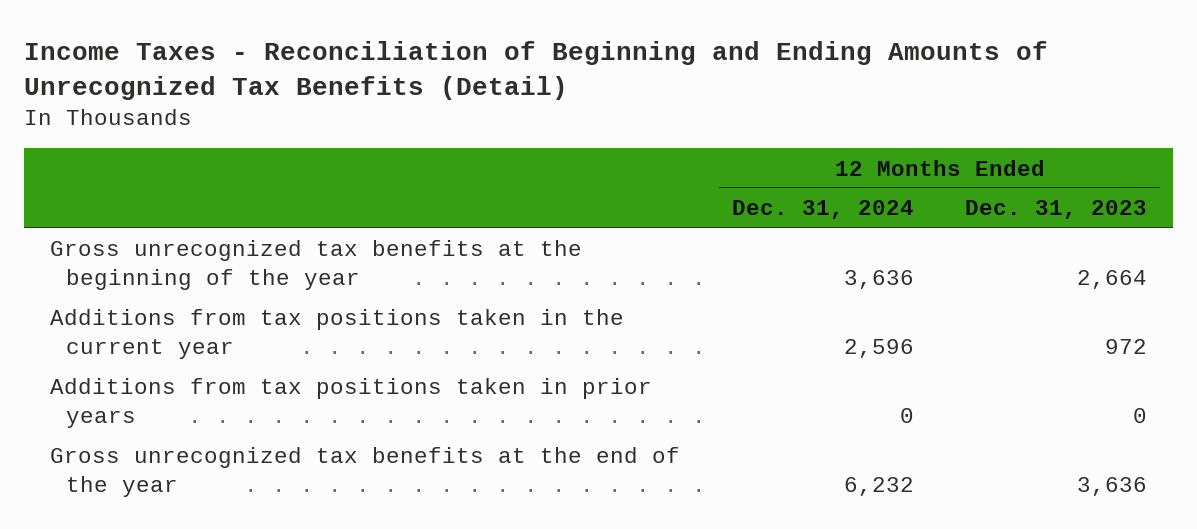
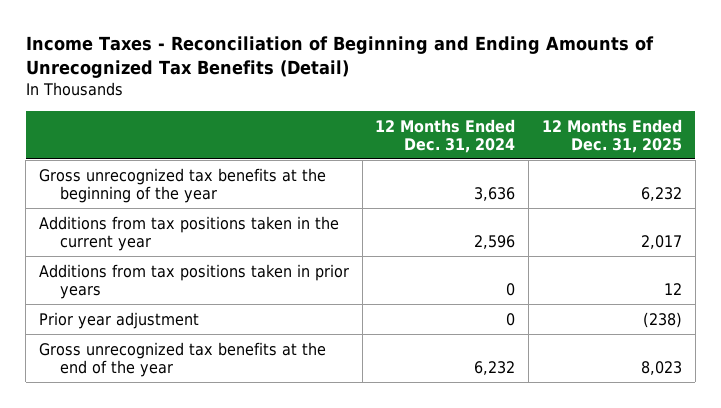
- | 12 Months Ended Dec. 31, 2024 | 12 Months Ended Dec. 31, 2023
+ | 12 Months Ended Dec. 31, 2024 | 12 Months Ended Dec. 31, 2025
+ Prior year adjustment | 0 | (238)

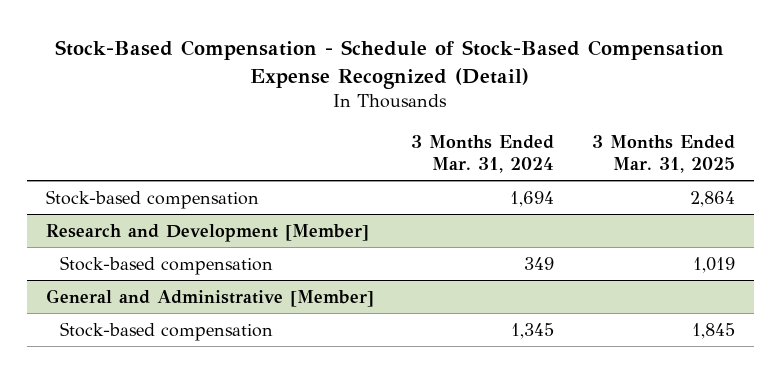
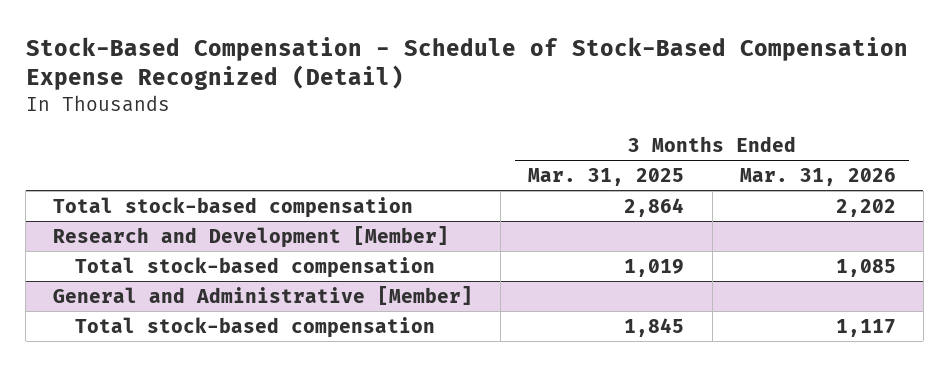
- | 3 Months Ended Mar. 31, 2024 | 3 Months Ended Mar. 31, 2025
+ | 3 Months Ended Mar. 31, 2025 | 3 Months Ended Mar. 31, 2026
- Stock-based compensation | 1,694 | 2,864
+ Total stock-based compensation | 2,864 | 2,202
@ Research and Development [Member]
- Stock-based compensation | 349 | 1,019
+ Total stock-based compensation | 1,019 | 1,085
@ General and Administrative [Member]
- Stock-based compensation | 1,345 | 1,845
+ Total stock-based compensation | 1,845 | 1,117

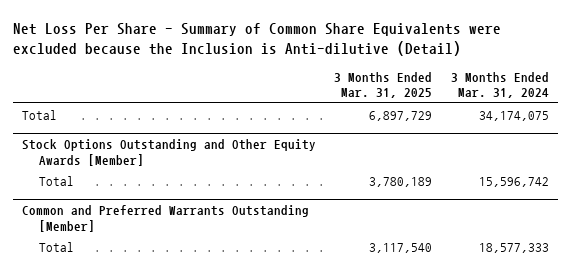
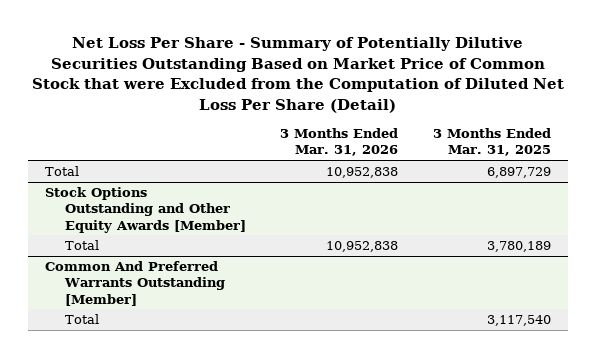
- Net Loss Per Share - Summary of Common Share Equivalents were excluded because the Inclusion is Anti-dilutive (Detail)
+ Net Loss Per Share - Summary of Potentially Dilutive Securities Outstanding Based on Market Price of Common Stock that were Excluded from the Computation of Diluted Net Loss Per Share (Detail)
- | 3 Months Ended Mar. 31, 2025 | 3 Months Ended Mar. 31, 2024
+ | 3 Months Ended Mar. 31, 2026 | 3 Months Ended Mar. 31, 2025
- Common and Preferred Warrants Outstanding [Member]
+ Common And Preferred Warrants Outstanding [Member]

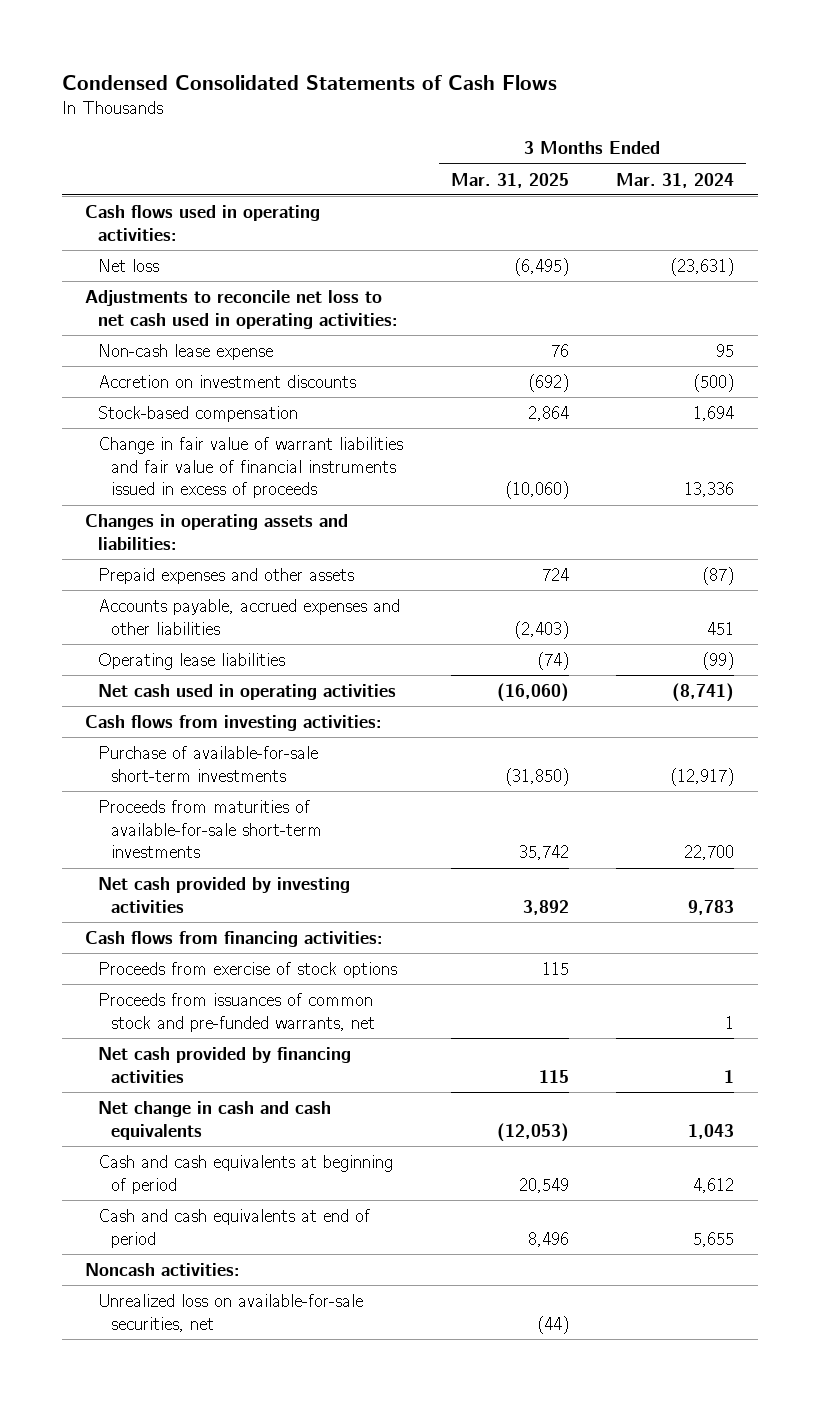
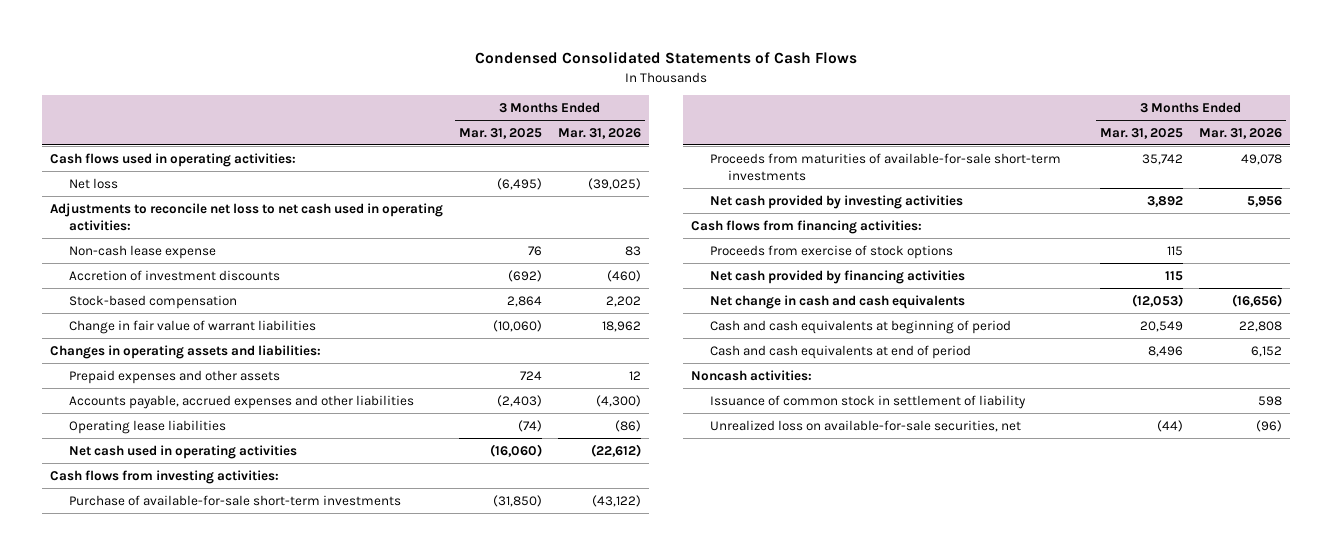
- | 3 Months Ended Mar. 31, 2025 | 3 Months Ended Mar. 31, 2024
+ | 3 Months Ended Mar. 31, 2025 | 3 Months Ended Mar. 31, 2026
- Accretion on investment discounts | (692) | (500)
+ Accretion of investment discounts | (692) | (460)
- Change in fair value of warrant liabilities and fair value of financial instruments issued in excess of proceeds | (10,060) | 13,336
+ Change in fair value of warrant liabilities | (10,060) | 18,962
- Proceeds from issuances of common stock and pre-funded warrants, net | | 1
+ Issuance of common stock in settlement of liability | | 598

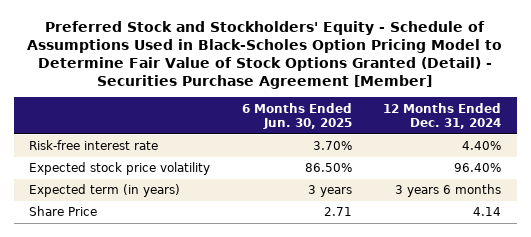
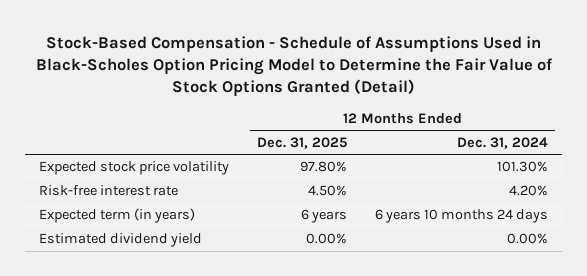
- Preferred Stock and Stockholders' Equity - Schedule of Assumptions Used in Black-Scholes Option Pricing Model to Determine Fair Value of Stock Options Granted (Detail) - Securities Purchase Agreement [Member]
+ Stock-Based Compensation - Schedule of Assumptions Used in Black-Scholes Option Pricing Model to Determine the Fair Value of Stock Options Granted (Detail)
- | 6 Months Ended Jun. 30, 2025 | 12 Months Ended Dec. 31, 2024
+ | 12 Months Ended Dec. 31, 2025 | 12 Months Ended Dec. 31, 2024
- Risk-free interest rate | 3.70% | 4.40%
- Expected stock price volatility | 86.50% | 96.40%
- Expected term (in years) | 3 years | 3 years 6 months
- Share Price | 2.71 | 4.14
+ Expected stock price volatility | 97.80% | 101.30%
+ Risk-free interest rate | 4.50% | 4.20%
+ Expected term (in years) | 6 years | 6 years 10 months 24 days
+ Estimated dividend yield | 0.00% | 0.00%

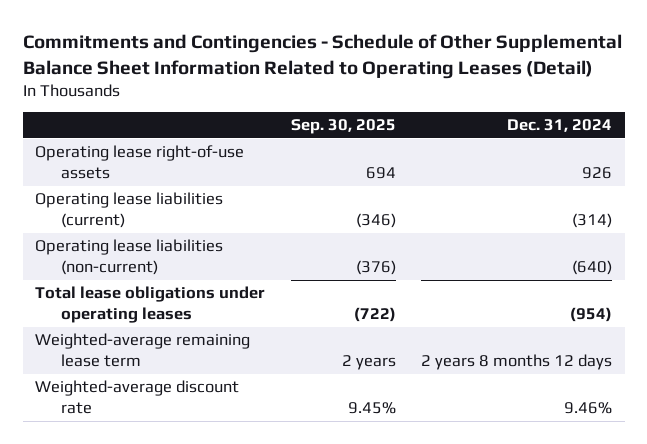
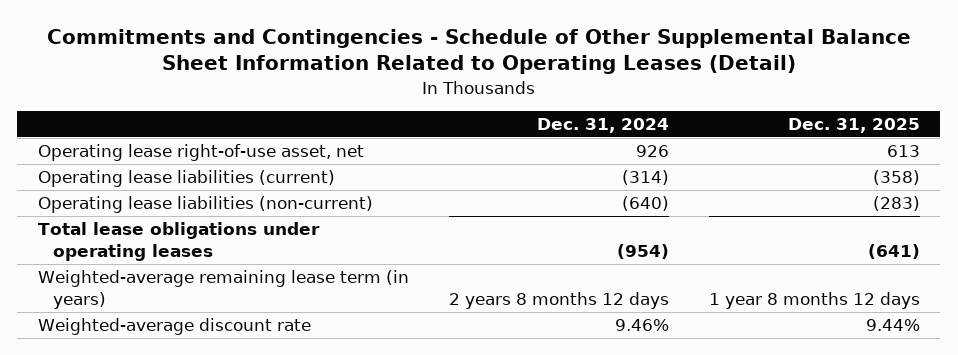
- | Sep. 30, 2025 | Dec. 31, 2024
+ | Dec. 31, 2024 | Dec. 31, 2025
- Operating lease right-of-use assets | 694 | 926
+ Operating lease right-of-use asset, net | 926 | 613
- Weighted-average remaining lease term | 2 years | 2 years 8 months 12 days
+ Weighted-average remaining lease term (in years) | 2 years 8 months 12 days | 1 year 8 months 12 days

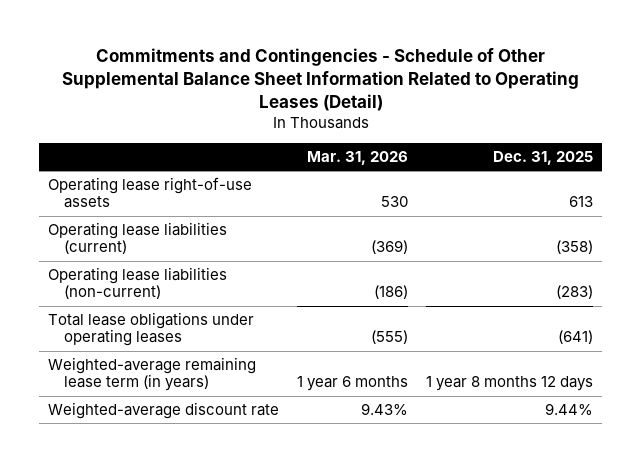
- | Dec. 31, 2024 | Dec. 31, 2025
+ | Mar. 31, 2026 | Dec. 31, 2025
- Operating lease right-of-use asset, net | 926 | 613
+ Operating lease right-of-use assets | 530 | 613

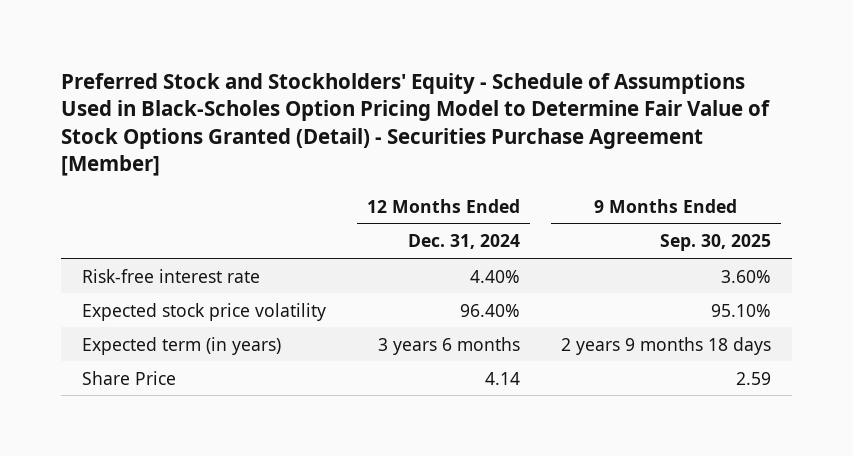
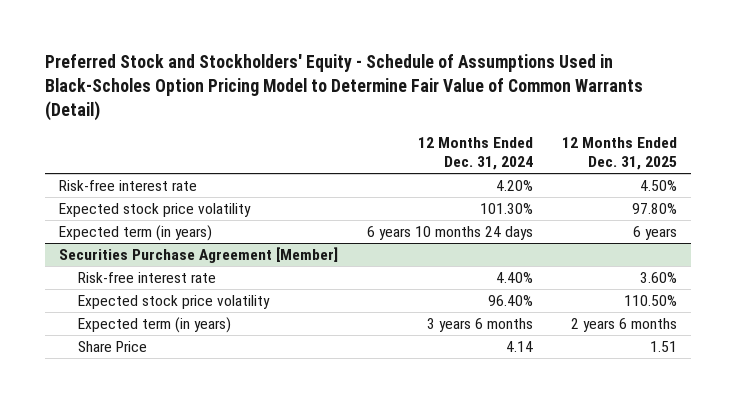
- Preferred Stock and Stockholders' Equity - Schedule of Assumptions Used in Black-Scholes Option Pricing Model to Determine Fair Value of Stock Options Granted (Detail) - Securities Purchase Agreement [Member]
+ Preferred Stock and Stockholders' Equity - Schedule of Assumptions Used in Black-Scholes Option Pricing Model to Determine Fair Value of Common Warrants (Detail)
- | 12 Months Ended Dec. 31, 2024 | 9 Months Ended Sep. 30, 2025
+ | 12 Months Ended Dec. 31, 2024 | 12 Months Ended Dec. 31, 2025
+ Risk-free interest rate | 4.20% | 4.50%
+ Expected stock price volatility | 101.30% | 97.80%
+ Expected term (in years) | 6 years 10 months 24 days | 6 years
+ Securities Purchase Agreement [Member]

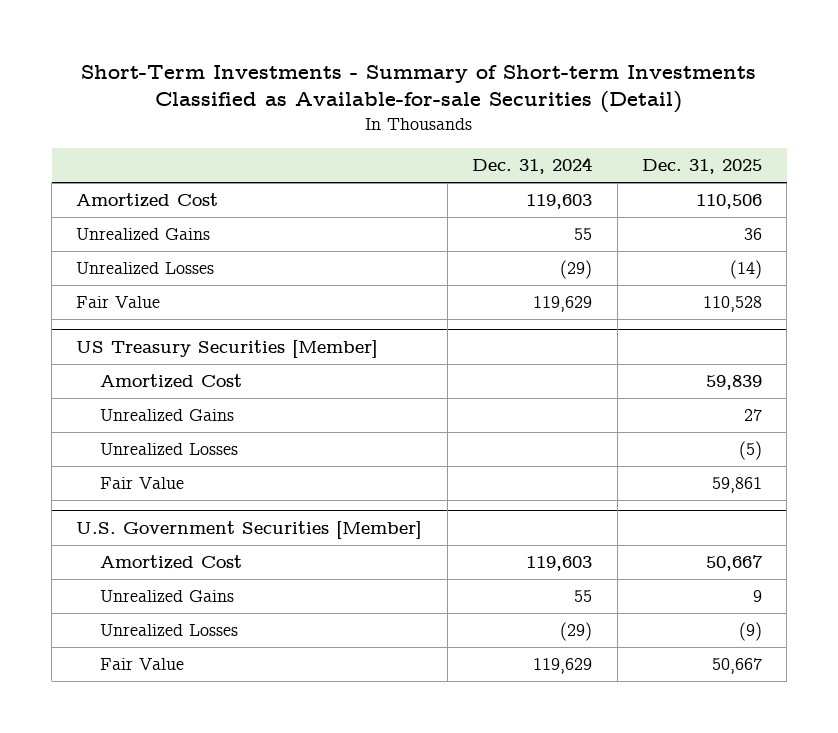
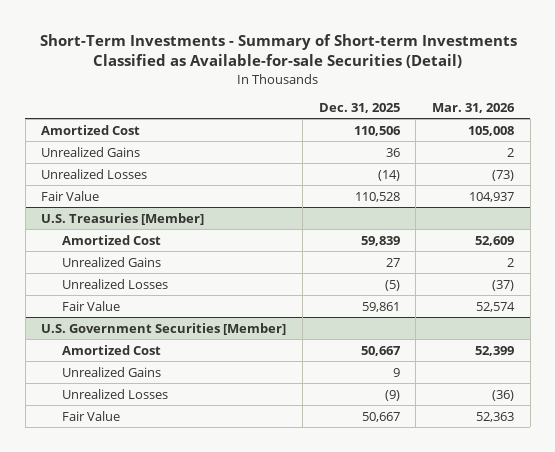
- | Dec. 31, 2024 | Dec. 31, 2025
+ | Dec. 31, 2025 | Mar. 31, 2026
- US Treasury Securities [Member]
+ U.S. Treasuries [Member]

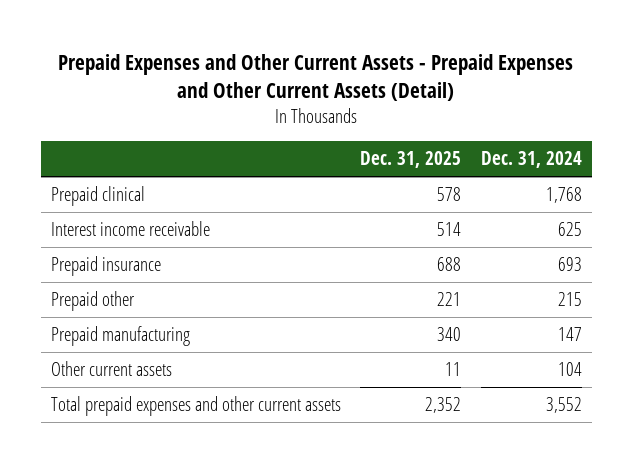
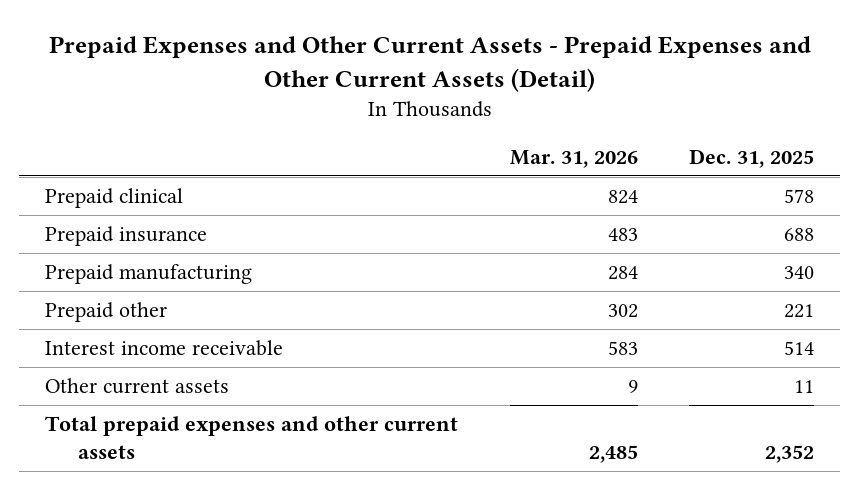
- | Dec. 31, 2025 | Dec. 31, 2024
+ | Mar. 31, 2026 | Dec. 31, 2025
moved down: Prepaid other | 302 | 221
moved down: Interest income receivable | 583 | 514

